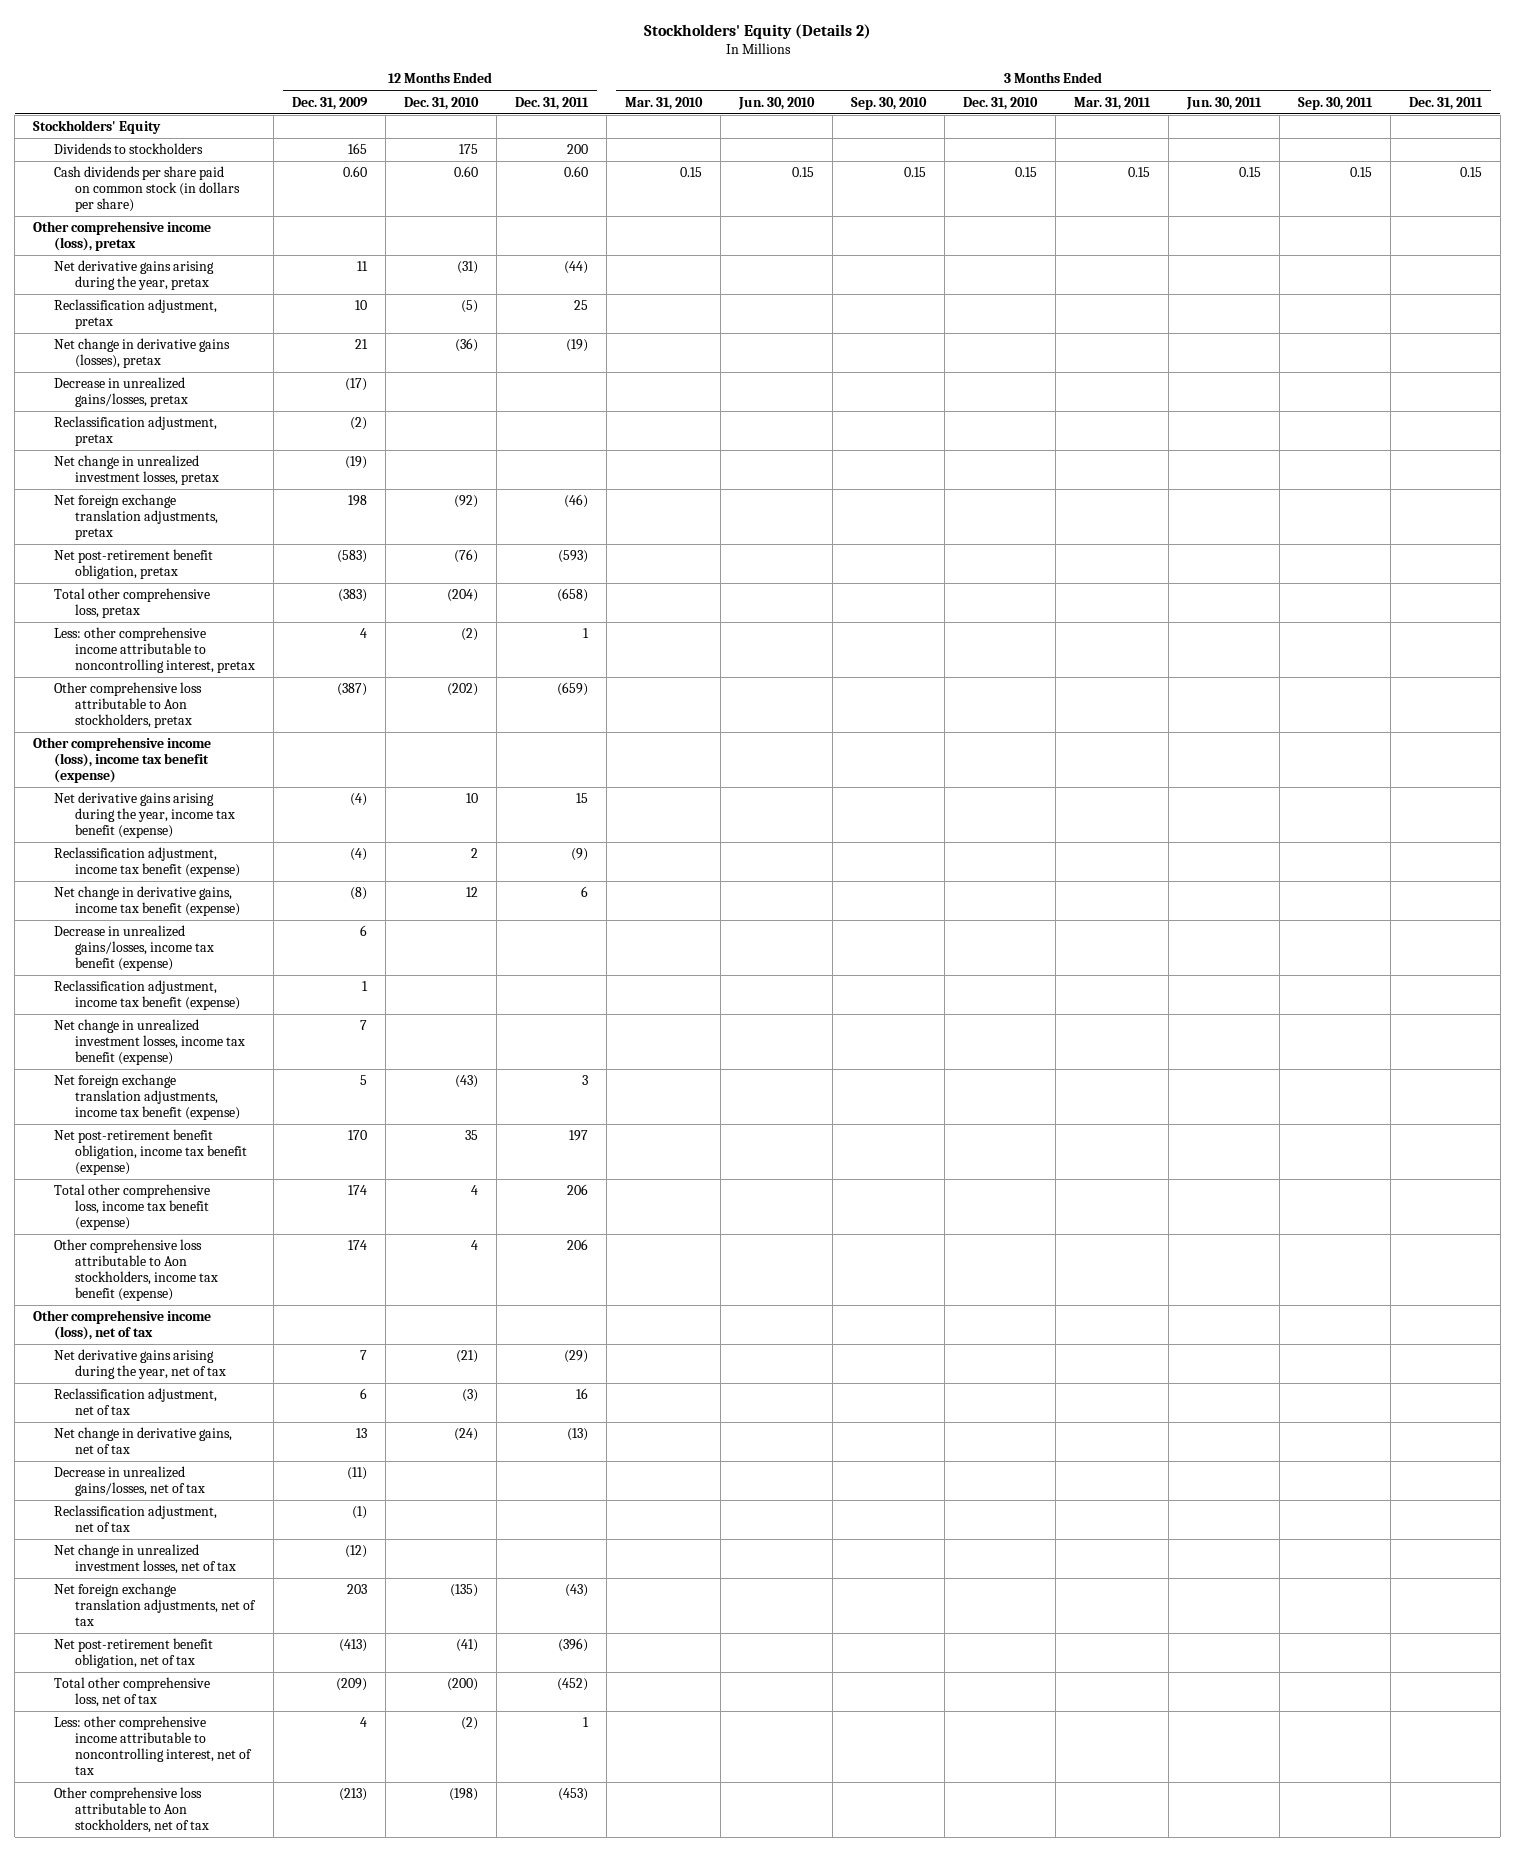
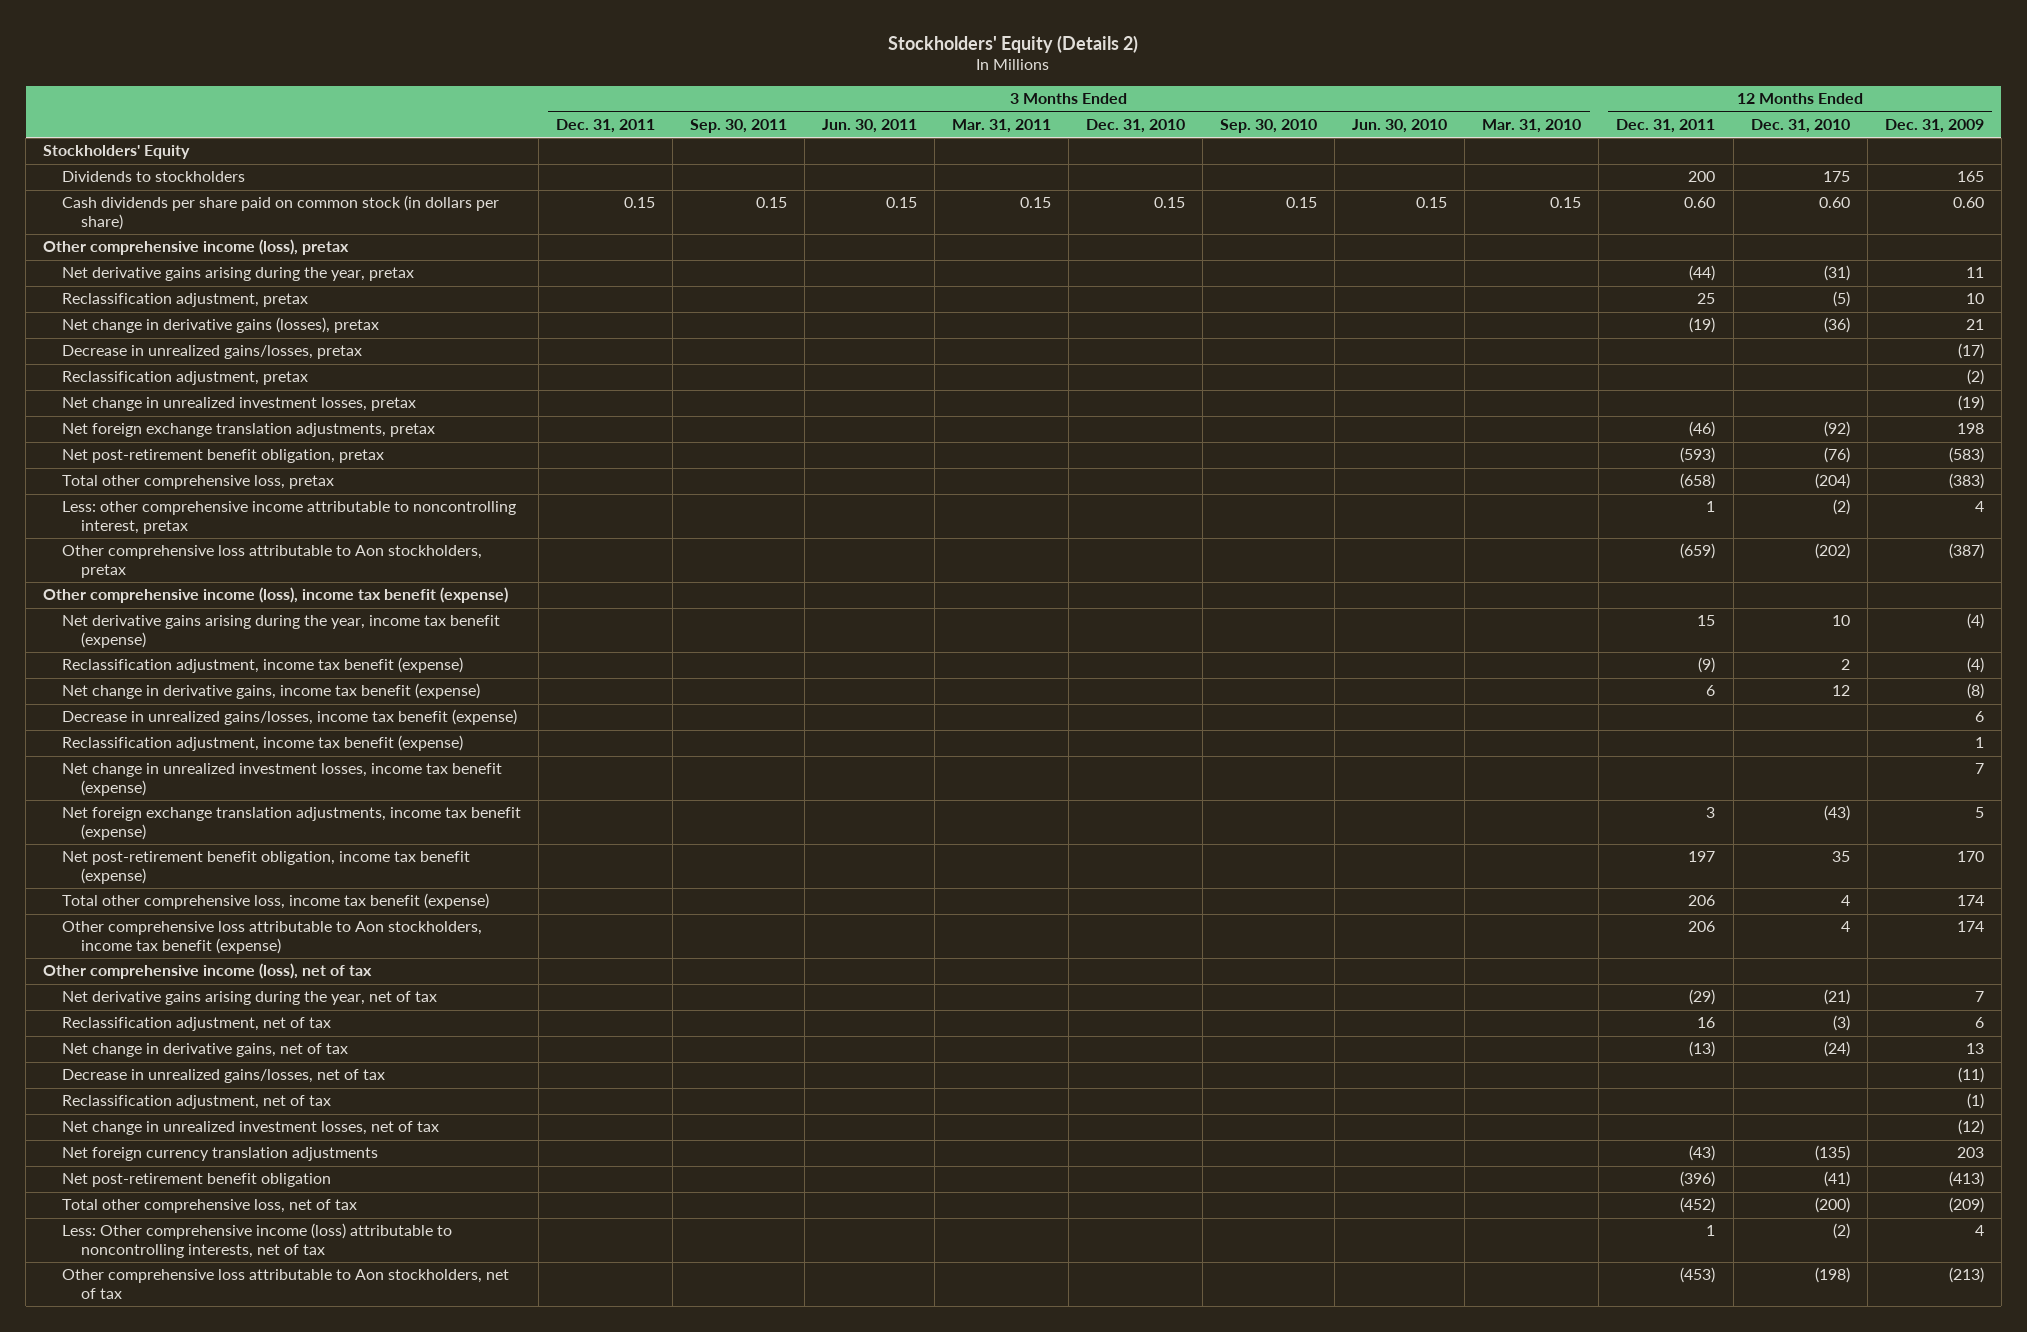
- | 12 Months Ended Dec. 31, 2009 | 12 Months Ended Dec. 31, 2010 | 12 Months Ended Dec. 31, 2011 | 3 Months Ended Mar. 31, 2010 | 3 Months Ended Jun. 30, 2010 | 3 Months Ended Sep. 30, 2010 | 3 Months Ended Dec. 31, 2010 | 3 Months Ended Mar. 31, 2011 | 3 Months Ended Jun. 30, 2011 | 3 Months Ended Sep. 30, 2011 | 3 Months Ended Dec. 31, 2011
+ | 3 Months Ended Dec. 31, 2011 | 3 Months Ended Sep. 30, 2011 | 3 Months Ended Jun. 30, 2011 | 3 Months Ended Mar. 31, 2011 | 3 Months Ended Dec. 31, 2010 | 3 Months Ended Sep. 30, 2010 | 3 Months Ended Jun. 30, 2010 | 3 Months Ended Mar. 31, 2010 | 12 Months Ended Dec. 31, 2011 | 12 Months Ended Dec. 31, 2010 | 12 Months Ended Dec. 31, 2009
- Net foreign exchange translation adjustments, net of tax | 203 | (135) | (43) | | | | | | | |
- Net post-retirement benefit obligation, net of tax | (413) | (41) | (396) | | | | | | | |
+ Net foreign currency translation adjustments | | | | | | | | | (43) | (135) | 203
+ Net post-retirement benefit obligation | | | | | | | | | (396) | (41) | (413)
- Less: other comprehensive income attributable to noncontrolling interest, net of tax | 4 | (2) | 1 | | | | | | | |
+ Less: Other comprehensive income (loss) attributable to noncontrolling interests, net of tax | | | | | | | | | 1 | (2) | 4

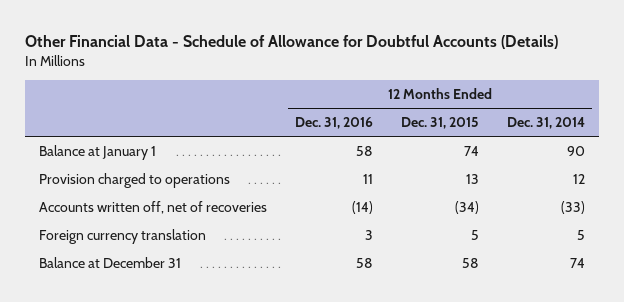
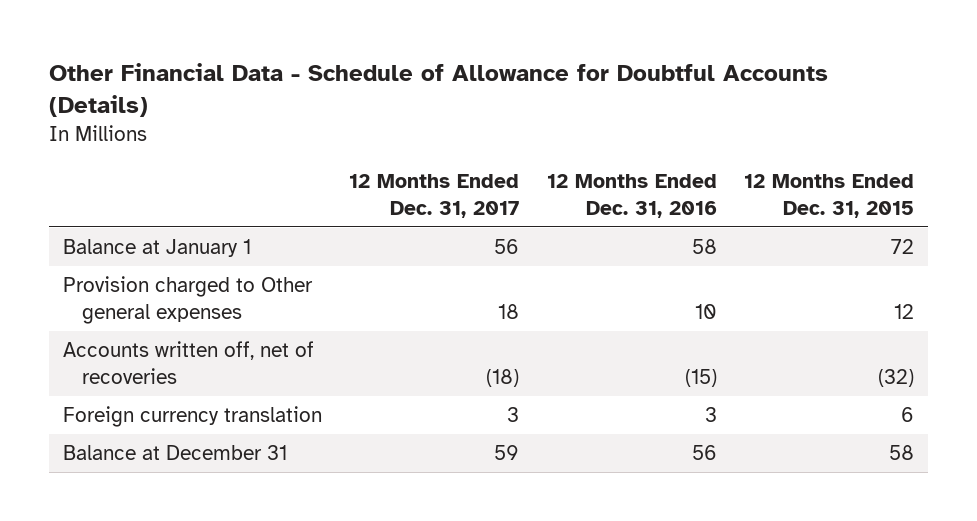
- | 12 Months Ended Dec. 31, 2016 | 12 Months Ended Dec. 31, 2015 | 12 Months Ended Dec. 31, 2014
+ | 12 Months Ended Dec. 31, 2017 | 12 Months Ended Dec. 31, 2016 | 12 Months Ended Dec. 31, 2015
- Balance at January 1 | 58 | 74 | 90
- Provision charged to operations | 11 | 13 | 12
- Accounts written off, net of recoveries | (14) | (34) | (33)
- Foreign currency translation | 3 | 5 | 5
- Balance at December 31 | 58 | 58 | 74
+ Balance at January 1 | 56 | 58 | 72
+ Provision charged to Other general expenses | 18 | 10 | 12
+ Accounts written off, net of recoveries | (18) | (15) | (32)
+ Foreign currency translation | 3 | 3 | 6
+ Balance at December 31 | 59 | 56 | 58

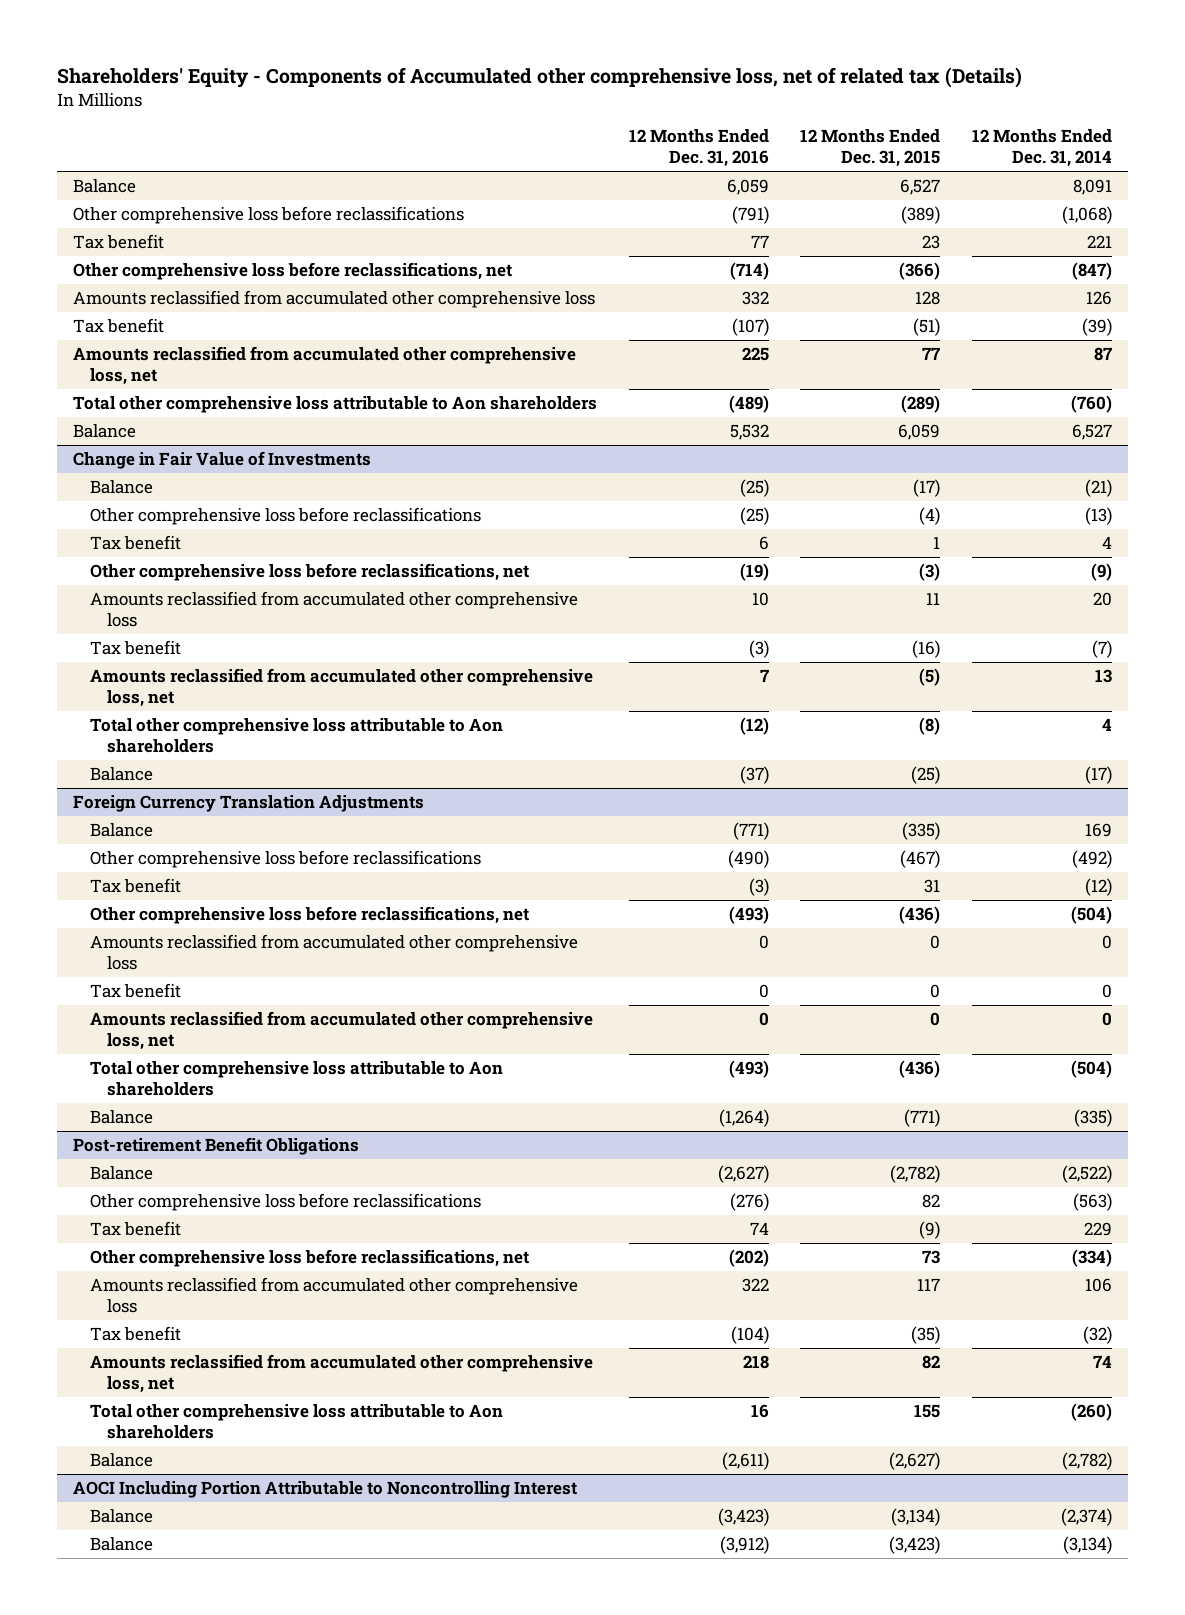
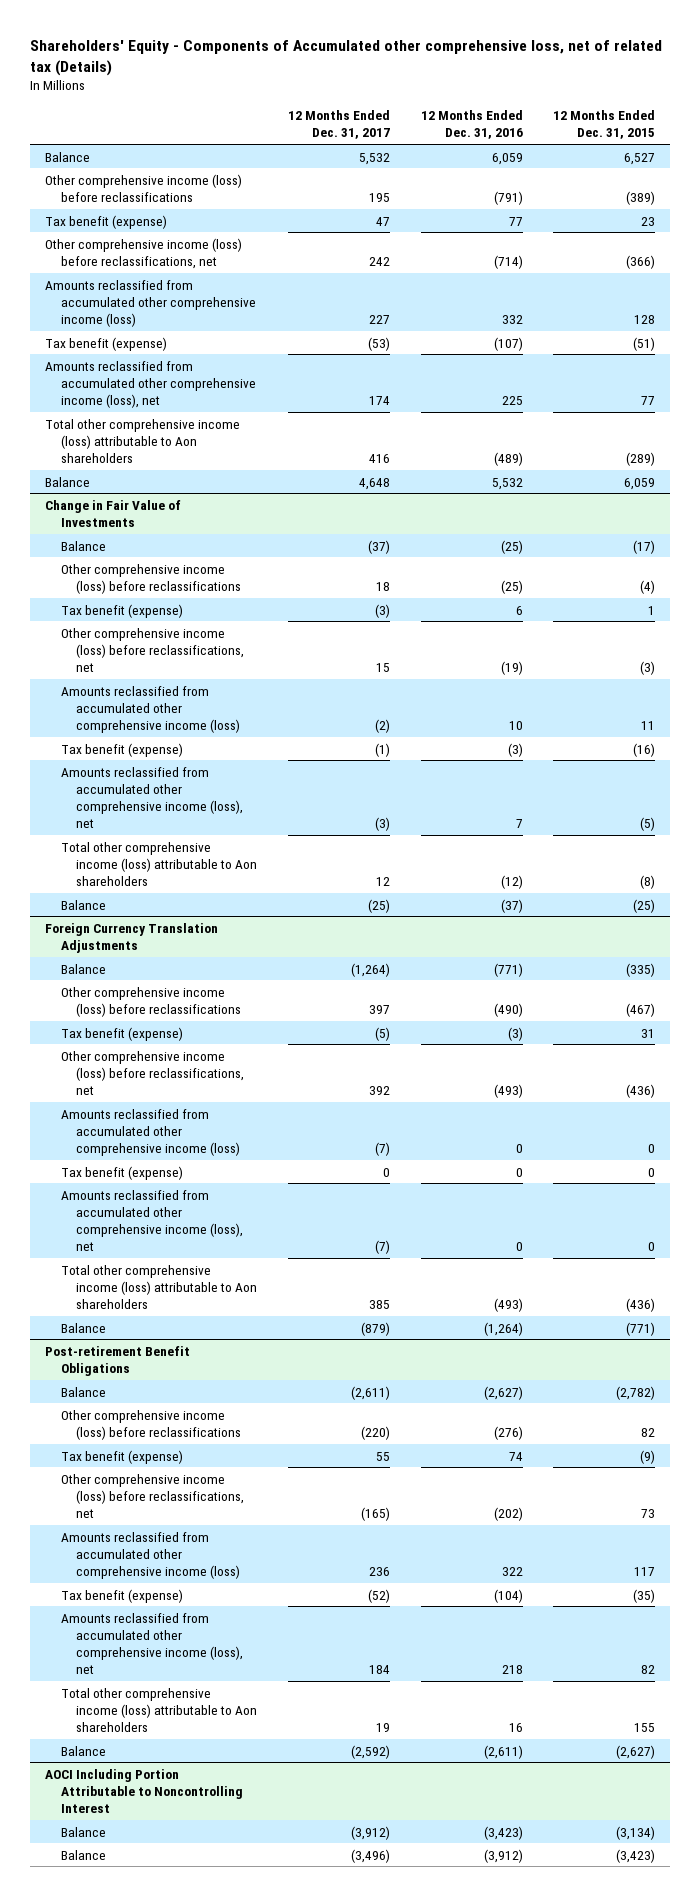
- | 12 Months Ended Dec. 31, 2016 | 12 Months Ended Dec. 31, 2015 | 12 Months Ended Dec. 31, 2014
+ | 12 Months Ended Dec. 31, 2017 | 12 Months Ended Dec. 31, 2016 | 12 Months Ended Dec. 31, 2015
- Other comprehensive loss before reclassifications | (791) | (389) | (1,068)
- Tax benefit | 77 | 23 | 221
- Other comprehensive loss before reclassifications, net | (714) | (366) | (847)
- Amounts reclassified from accumulated other comprehensive loss | 332 | 128 | 126
- Tax benefit | (107) | (51) | (39)
- Amounts reclassified from accumulated other comprehensive loss, net | 225 | 77 | 87
- Total other comprehensive loss attributable to Aon shareholders | (489) | (289) | (760)
+ Other comprehensive income (loss) before reclassifications | 195 | (791) | (389)
+ Tax benefit (expense) | 47 | 77 | 23
+ Other comprehensive income (loss) before reclassifications, net | 242 | (714) | (366)
+ Amounts reclassified from accumulated other comprehensive income (loss) | 227 | 332 | 128
+ Tax benefit (expense) | (53) | (107) | (51)
+ Amounts reclassified from accumulated other comprehensive income (loss), net | 174 | 225 | 77
+ Total other comprehensive income (loss) attributable to Aon shareholders | 416 | (489) | (289)
@ Change in Fair Value of Investments
- Other comprehensive loss before reclassifications | (25) | (4) | (13)
- Tax benefit | 6 | 1 | 4
- Other comprehensive loss before reclassifications, net | (19) | (3) | (9)
- Amounts reclassified from accumulated other comprehensive loss | 10 | 11 | 20
- Tax benefit | (3) | (16) | (7)
- Amounts reclassified from accumulated other comprehensive loss, net | 7 | (5) | 13
- Total other comprehensive loss attributable to Aon shareholders | (12) | (8) | 4
+ Other comprehensive income (loss) before reclassifications | 18 | (25) | (4)
+ Tax benefit (expense) | (3) | 6 | 1
+ Other comprehensive income (loss) before reclassifications, net | 15 | (19) | (3)
+ Amounts reclassified from accumulated other comprehensive income (loss) | (2) | 10 | 11
+ Tax benefit (expense) | (1) | (3) | (16)
+ Amounts reclassified from accumulated other comprehensive income (loss), net | (3) | 7 | (5)
+ Total other comprehensive income (loss) attributable to Aon shareholders | 12 | (12) | (8)
@ Foreign Currency Translation Adjustments
- Other comprehensive loss before reclassifications | (490) | (467) | (492)
- Tax benefit | (3) | 31 | (12)
- Other comprehensive loss before reclassifications, net | (493) | (436) | (504)
- Amounts reclassified from accumulated other comprehensive loss | 0 | 0 | 0
- Tax benefit | 0 | 0 | 0
- Amounts reclassified from accumulated other comprehensive loss, net | 0 | 0 | 0
- Total other comprehensive loss attributable to Aon shareholders | (493) | (436) | (504)
+ Other comprehensive income (loss) before reclassifications | 397 | (490) | (467)
+ Tax benefit (expense) | (5) | (3) | 31
+ Other comprehensive income (loss) before reclassifications, net | 392 | (493) | (436)
+ Amounts reclassified from accumulated other comprehensive income (loss) | (7) | 0 | 0
+ Tax benefit (expense) | 0 | 0 | 0
+ Amounts reclassified from accumulated other comprehensive income (loss), net | (7) | 0 | 0
+ Total other comprehensive income (loss) attributable to Aon shareholders | 385 | (493) | (436)
@ Post-retirement Benefit Obligations
- Other comprehensive loss before reclassifications | (276) | 82 | (563)
- Tax benefit | 74 | (9) | 229
- Other comprehensive loss before reclassifications, net | (202) | 73 | (334)
- Amounts reclassified from accumulated other comprehensive loss | 322 | 117 | 106
- Tax benefit | (104) | (35) | (32)
- Amounts reclassified from accumulated other comprehensive loss, net | 218 | 82 | 74
- Total other comprehensive loss attributable to Aon shareholders | 16 | 155 | (260)
+ Other comprehensive income (loss) before reclassifications | (220) | (276) | 82
+ Tax benefit (expense) | 55 | 74 | (9)
+ Other comprehensive income (loss) before reclassifications, net | (165) | (202) | 73
+ Amounts reclassified from accumulated other comprehensive income (loss) | 236 | 322 | 117
+ Tax benefit (expense) | (52) | (104) | (35)
+ Amounts reclassified from accumulated other comprehensive income (loss), net | 184 | 218 | 82
+ Total other comprehensive income (loss) attributable to Aon shareholders | 19 | 16 | 155

